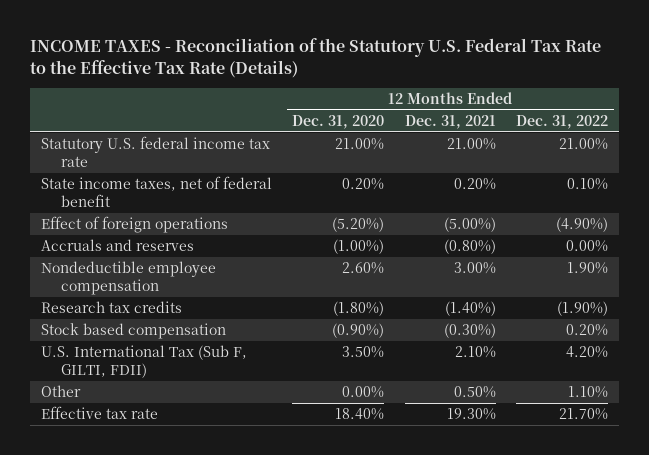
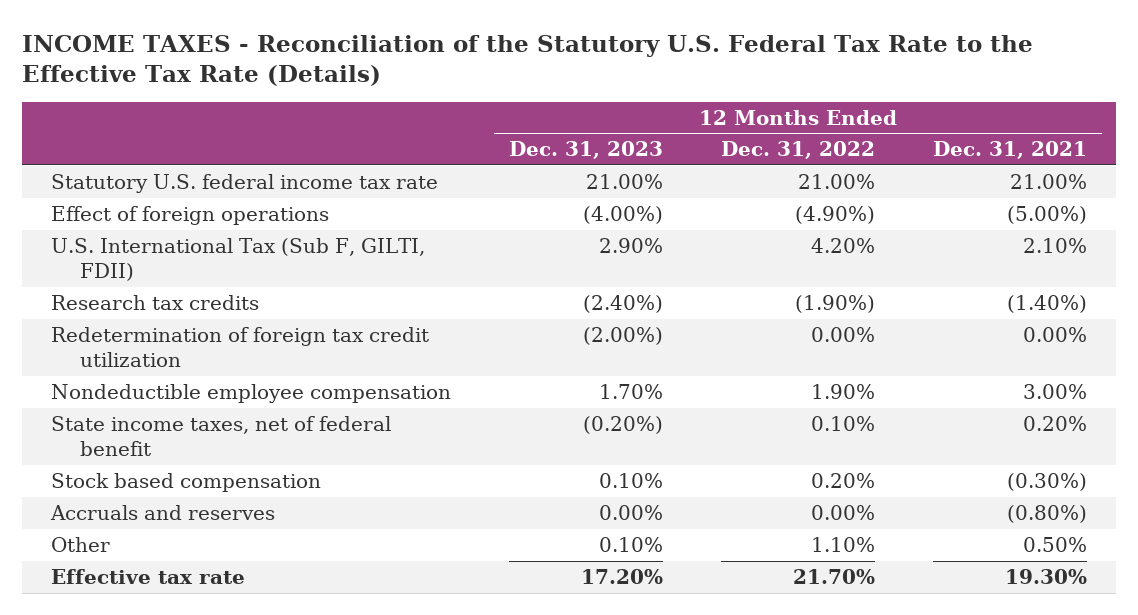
- | 12 Months Ended Dec. 31, 2020 | 12 Months Ended Dec. 31, 2021 | 12 Months Ended Dec. 31, 2022
+ | 12 Months Ended Dec. 31, 2023 | 12 Months Ended Dec. 31, 2022 | 12 Months Ended Dec. 31, 2021
moved up: U.S. International Tax (Sub F, GILTI, FDII) | 2.90% | 4.20% | 2.10%
+ Redetermination of foreign tax credit utilization | (2.00%) | 0.00% | 0.00%
moved down: Nondeductible employee compensation | 1.70% | 1.90% | 3.00%
moved down: State income taxes, net of federal benefit | (0.20%) | 0.10% | 0.20%
moved down: Accruals and reserves | 0.00% | 0.00% | (0.80%)

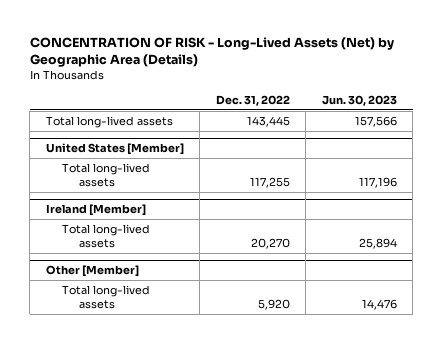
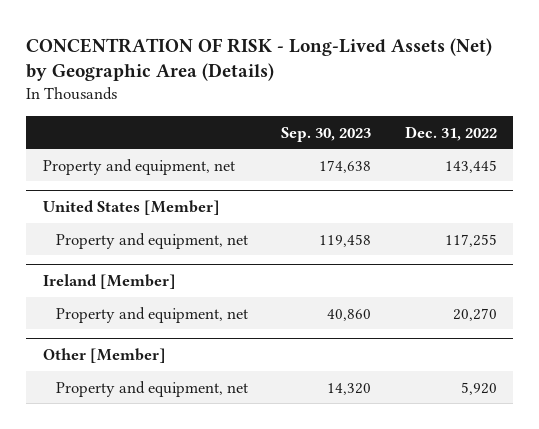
- | Dec. 31, 2022 | Jun. 30, 2023
+ | Sep. 30, 2023 | Dec. 31, 2022
- Total long-lived assets | 143,445 | 157,566
+ Property and equipment, net | 174,638 | 143,445
@ United States [Member]
- Total long-lived assets | 117,255 | 117,196
+ Property and equipment, net | 119,458 | 117,255
@ Ireland [Member]
- Total long-lived assets | 20,270 | 25,894
+ Property and equipment, net | 40,860 | 20,270
@ Other [Member]
- Total long-lived assets | 5,920 | 14,476
+ Property and equipment, net | 14,320 | 5,920

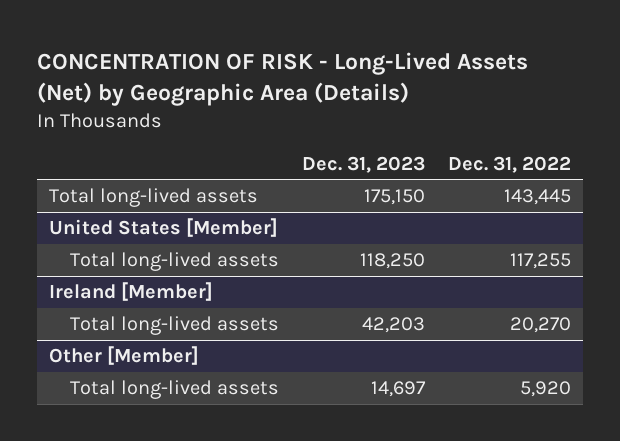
- | Sep. 30, 2023 | Dec. 31, 2022
+ | Dec. 31, 2023 | Dec. 31, 2022
- Property and equipment, net | 174,638 | 143,445
+ Total long-lived assets | 175,150 | 143,445
@ United States [Member]
- Property and equipment, net | 119,458 | 117,255
+ Total long-lived assets | 118,250 | 117,255
@ Ireland [Member]
- Property and equipment, net | 40,860 | 20,270
+ Total long-lived assets | 42,203 | 20,270
@ Other [Member]
- Property and equipment, net | 14,320 | 5,920
+ Total long-lived assets | 14,697 | 5,920

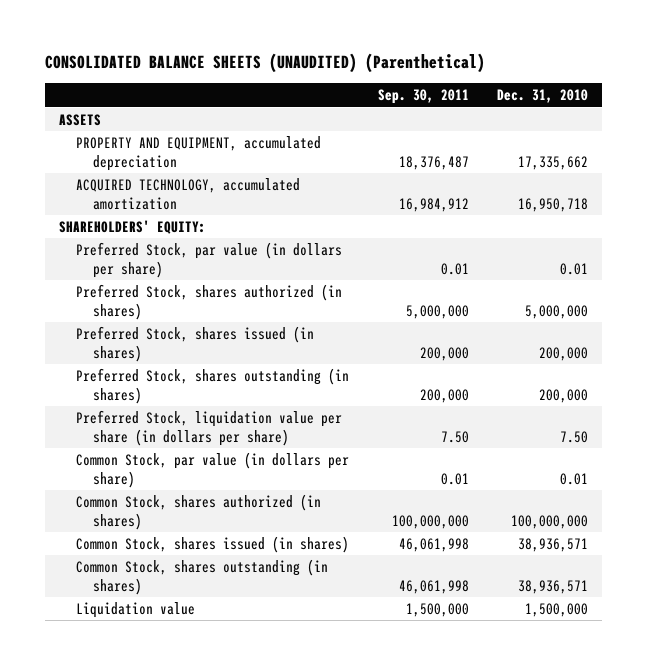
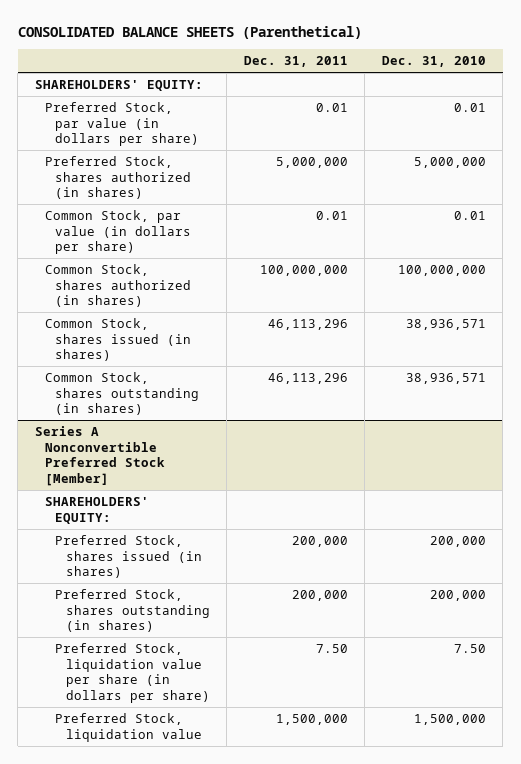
- CONSOLIDATED BALANCE SHEETS (UNAUDITED) (Parenthetical)
+ CONSOLIDATED BALANCE SHEETS (Parenthetical)
- | Sep. 30, 2011 | Dec. 31, 2010
+ | Dec. 31, 2011 | Dec. 31, 2010
- ASSETS
- PROPERTY AND EQUIPMENT, accumulated depreciation | 18,376,487 | 17,335,662
- ACQUIRED TECHNOLOGY, accumulated amortization | 16,984,912 | 16,950,718
- Preferred Stock, shares issued (in shares) | 200,000 | 200,000
- Preferred Stock, shares outstanding (in shares) | 200,000 | 200,000
- Preferred Stock, liquidation value per share (in dollars per share) | 7.50 | 7.50
- Liquidation value | 1,500,000 | 1,500,000
+ Series A Nonconvertible Preferred Stock [Member]
+ SHAREHOLDERS' EQUITY:
+ Preferred Stock, shares issued (in shares) | 200,000 | 200,000
+ Preferred Stock, shares outstanding (in shares) | 200,000 | 200,000
+ Preferred Stock, liquidation value per share (in dollars per share) | 7.50 | 7.50
+ Preferred Stock, liquidation value | 1,500,000 | 1,500,000

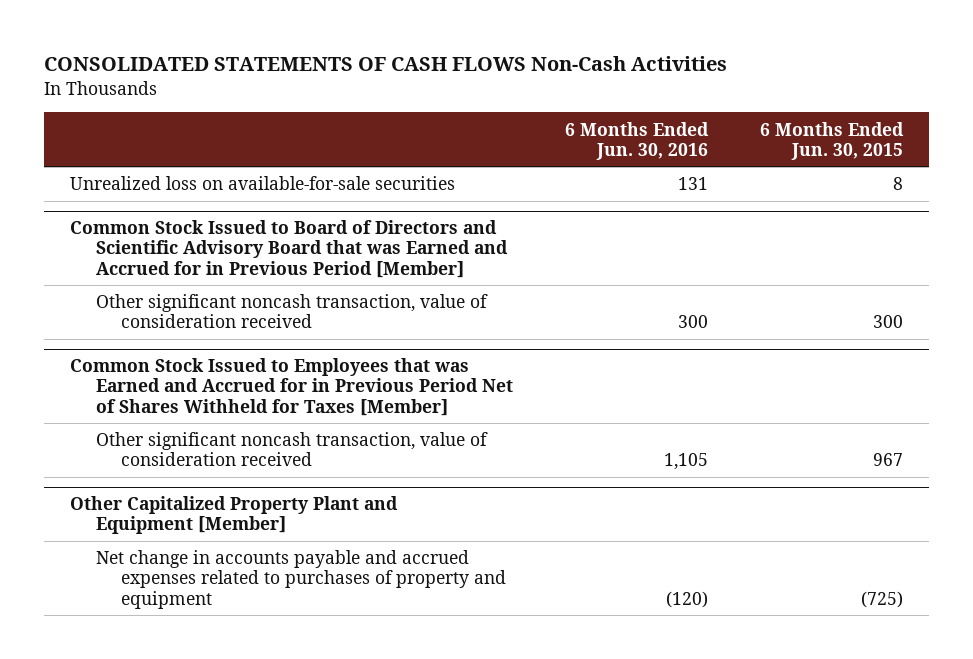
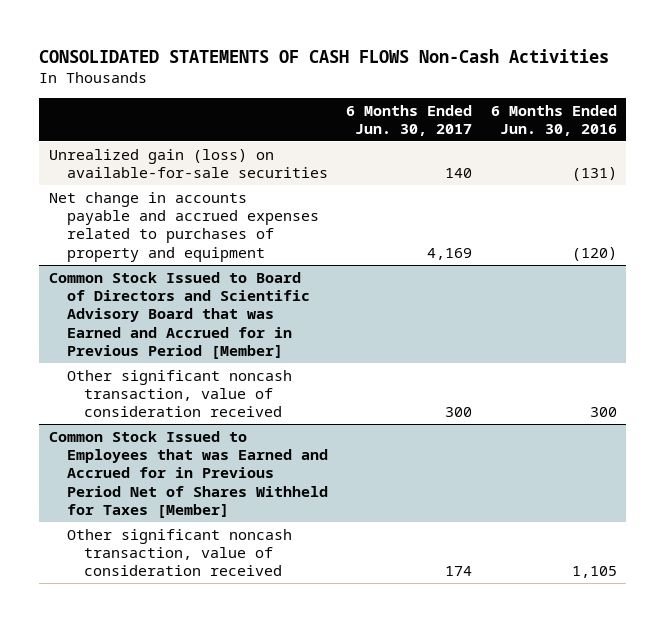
- | 6 Months Ended Jun. 30, 2016 | 6 Months Ended Jun. 30, 2015
+ | 6 Months Ended Jun. 30, 2017 | 6 Months Ended Jun. 30, 2016
- Unrealized loss on available-for-sale securities | 131 | 8
+ Unrealized gain (loss) on available-for-sale securities | 140 | (131)
+ Net change in accounts payable and accrued expenses related to purchases of property and equipment | 4,169 | (120)
- Other Capitalized Property Plant and Equipment [Member]
- Net change in accounts payable and accrued expenses related to purchases of property and equipment | (120) | (725)

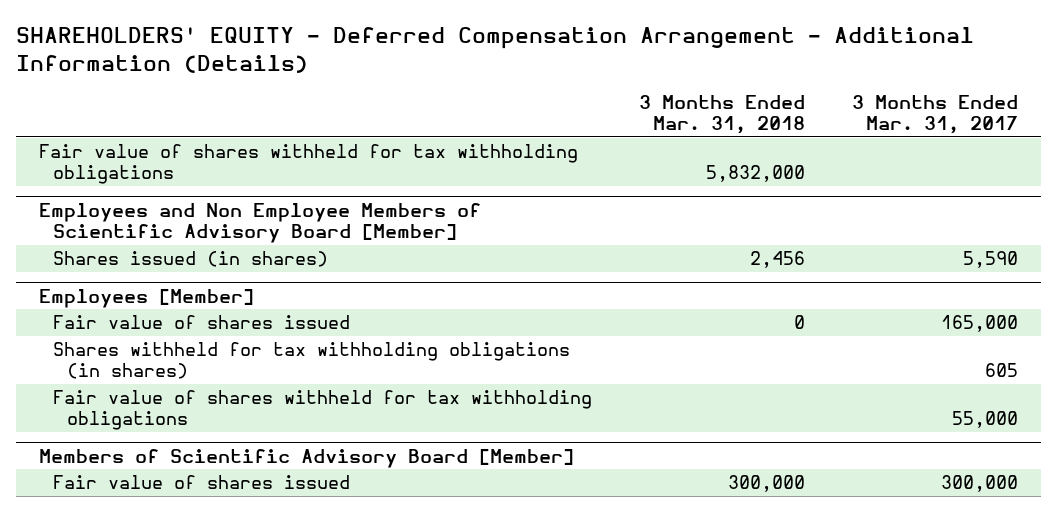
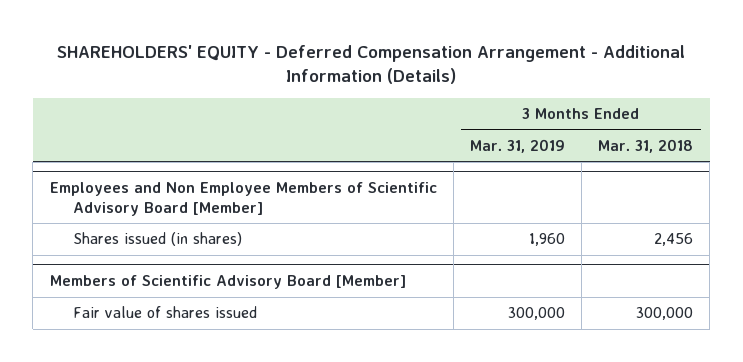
- | 3 Months Ended Mar. 31, 2018 | 3 Months Ended Mar. 31, 2017
+ | 3 Months Ended Mar. 31, 2019 | 3 Months Ended Mar. 31, 2018
- Fair value of shares withheld for tax withholding obligations | 5,832,000 |
- Employees [Member]
- Fair value of shares issued | 0 | 165,000
- Shares withheld for tax withholding obligations (in shares) | | 605
- Fair value of shares withheld for tax withholding obligations | | 55,000

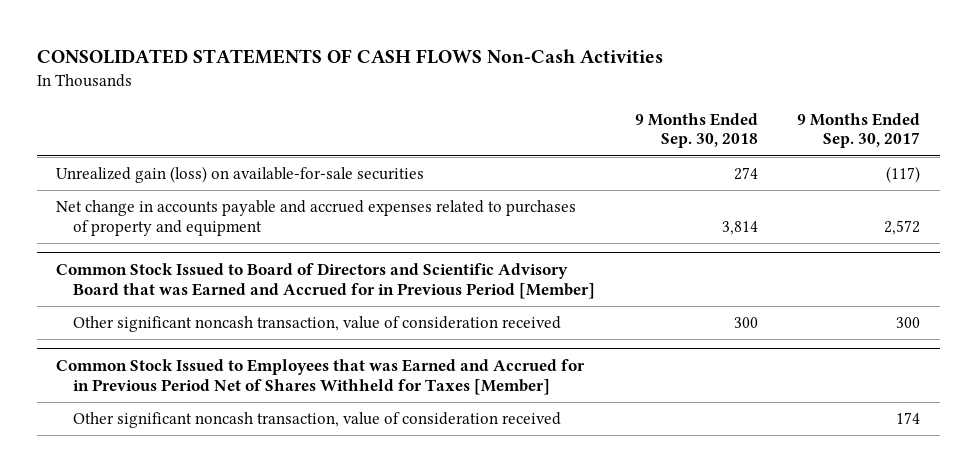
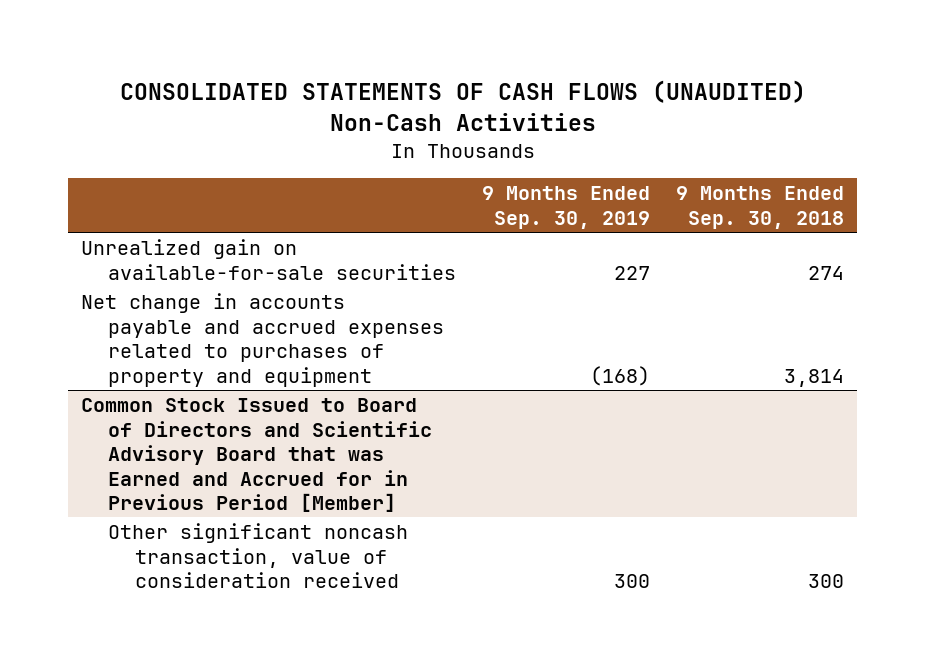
- CONSOLIDATED STATEMENTS OF CASH FLOWS Non-Cash Activities
+ CONSOLIDATED STATEMENTS OF CASH FLOWS (UNAUDITED) Non-Cash Activities
- | 9 Months Ended Sep. 30, 2018 | 9 Months Ended Sep. 30, 2017
+ | 9 Months Ended Sep. 30, 2019 | 9 Months Ended Sep. 30, 2018
- Unrealized gain (loss) on available-for-sale securities | 274 | (117)
+ Unrealized gain on available-for-sale securities | 227 | 274
- Common Stock Issued to Employees that was Earned and Accrued for in Previous Period Net of Shares Withheld for Taxes [Member]
- Other significant noncash transaction, value of consideration received | | 174

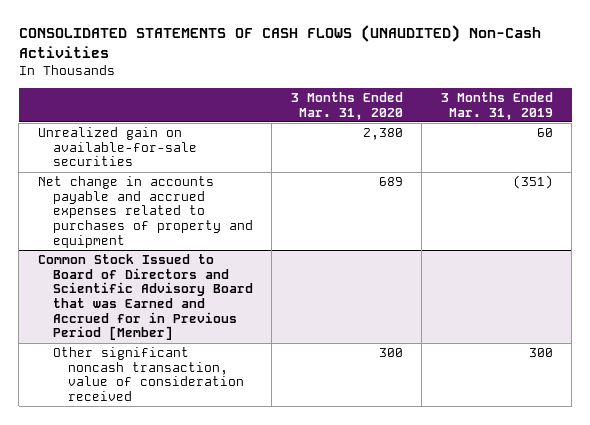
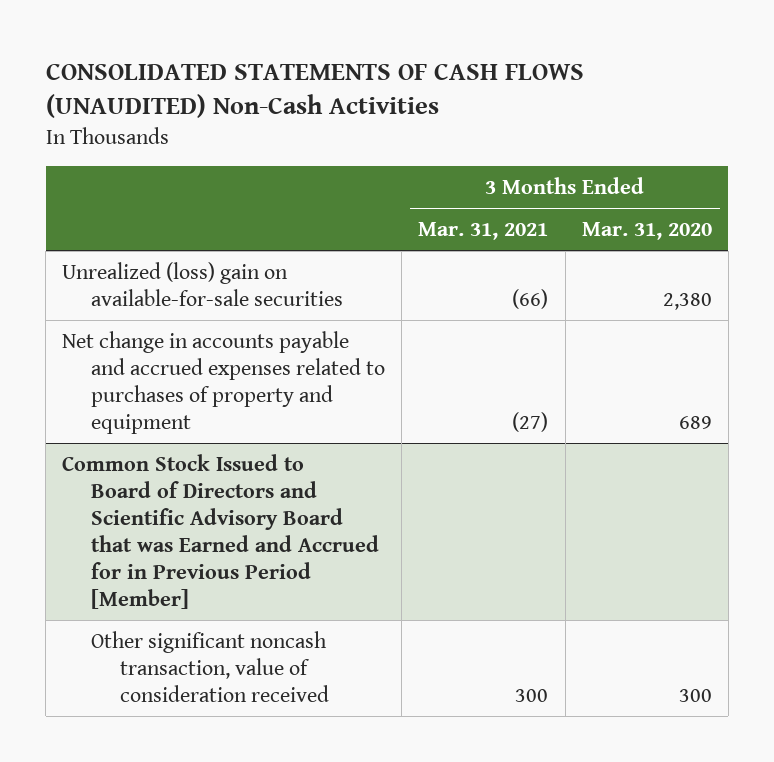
- | 3 Months Ended Mar. 31, 2020 | 3 Months Ended Mar. 31, 2019
+ | 3 Months Ended Mar. 31, 2021 | 3 Months Ended Mar. 31, 2020
- Unrealized gain on available-for-sale securities | 2,380 | 60
+ Unrealized (loss) gain on available-for-sale securities | (66) | 2,380

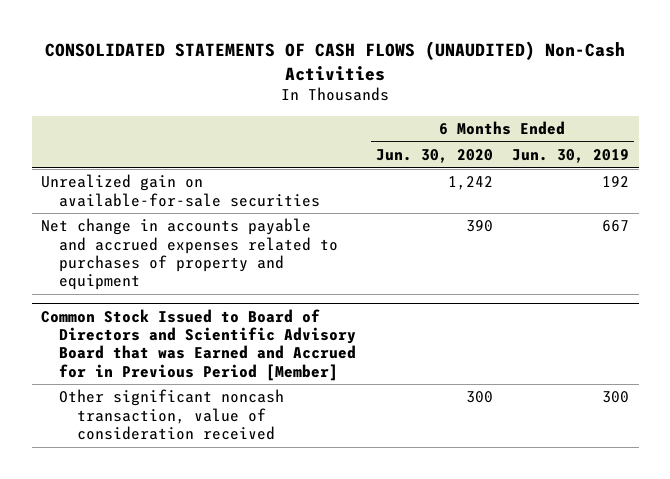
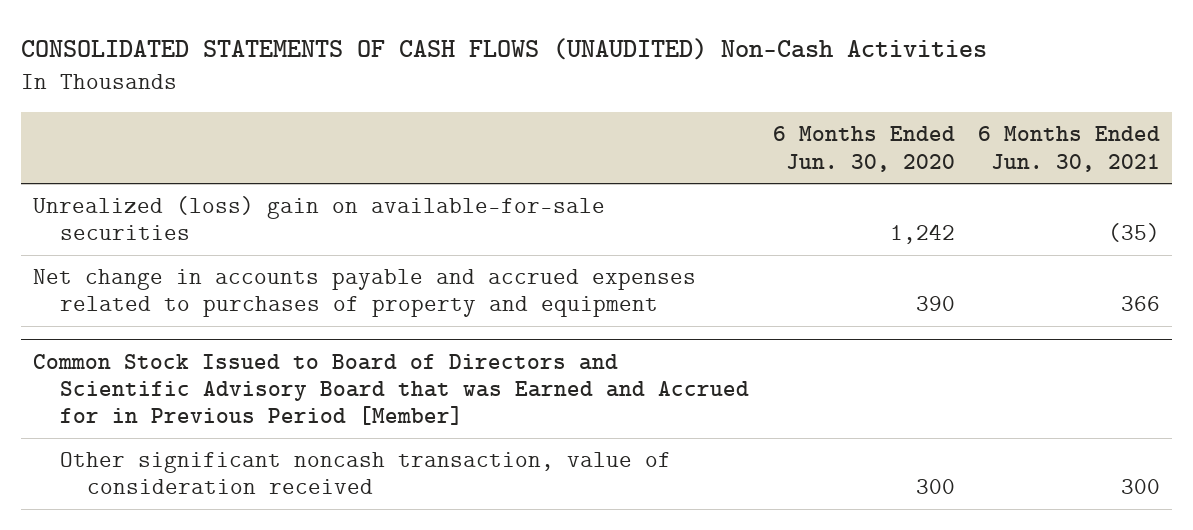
- | 6 Months Ended Jun. 30, 2020 | 6 Months Ended Jun. 30, 2019
+ | 6 Months Ended Jun. 30, 2020 | 6 Months Ended Jun. 30, 2021
- Unrealized gain on available-for-sale securities | 1,242 | 192
+ Unrealized (loss) gain on available-for-sale securities | 1,242 | (35)

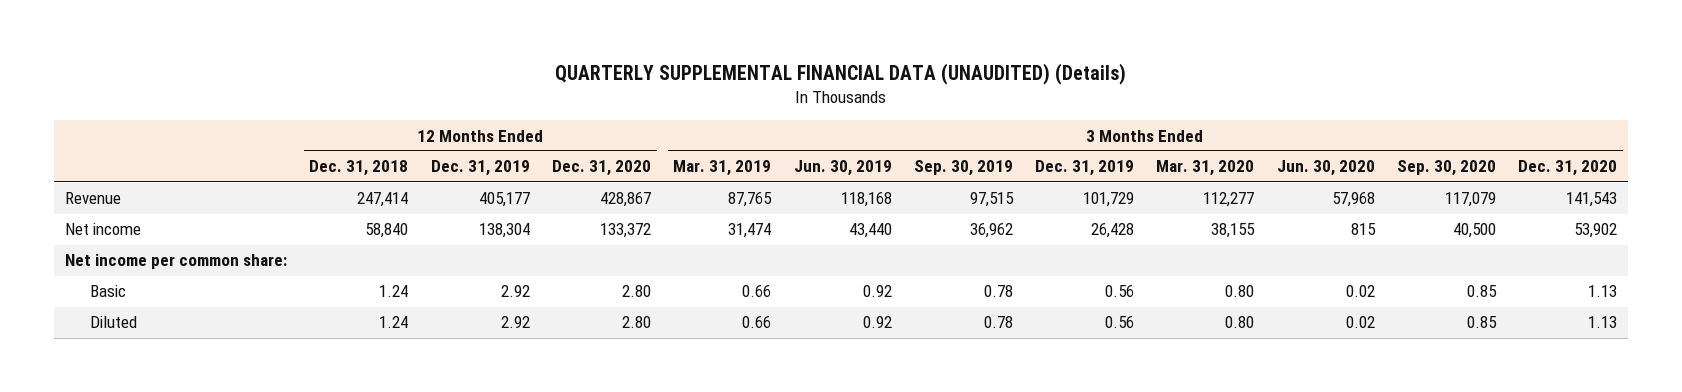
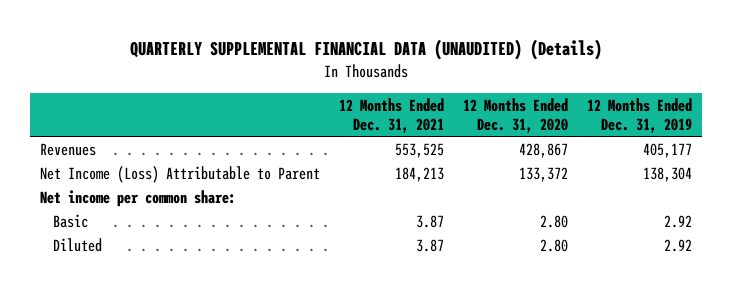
- | 12 Months Ended Dec. 31, 2018 | 12 Months Ended Dec. 31, 2019 | 12 Months Ended Dec. 31, 2020 | 3 Months Ended Mar. 31, 2019 | 3 Months Ended Jun. 30, 2019 | 3 Months Ended Sep. 30, 2019 | 3 Months Ended Dec. 31, 2019 | 3 Months Ended Mar. 31, 2020 | 3 Months Ended Jun. 30, 2020 | 3 Months Ended Sep. 30, 2020 | 3 Months Ended Dec. 31, 2020
+ | 12 Months Ended Dec. 31, 2021 | 12 Months Ended Dec. 31, 2020 | 12 Months Ended Dec. 31, 2019
- Revenue | 247,414 | 405,177 | 428,867 | 87,765 | 118,168 | 97,515 | 101,729 | 112,277 | 57,968 | 117,079 | 141,543
- Net income | 58,840 | 138,304 | 133,372 | 31,474 | 43,440 | 36,962 | 26,428 | 38,155 | 815 | 40,500 | 53,902
+ Revenues | 553,525 | 428,867 | 405,177
+ Net Income (Loss) Attributable to Parent | 184,213 | 133,372 | 138,304

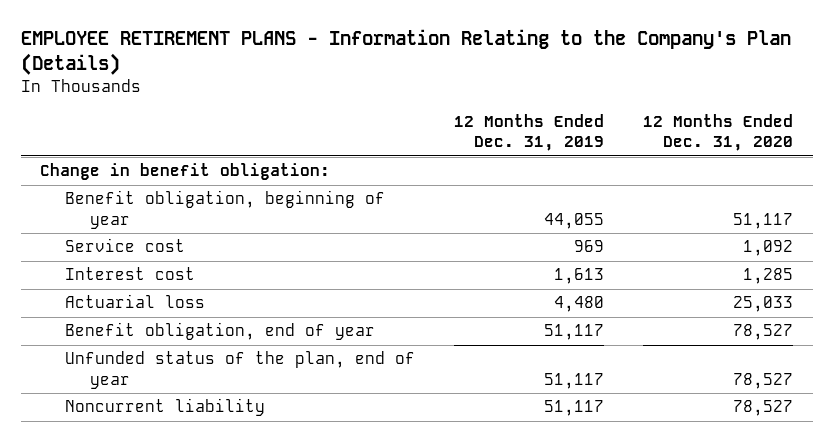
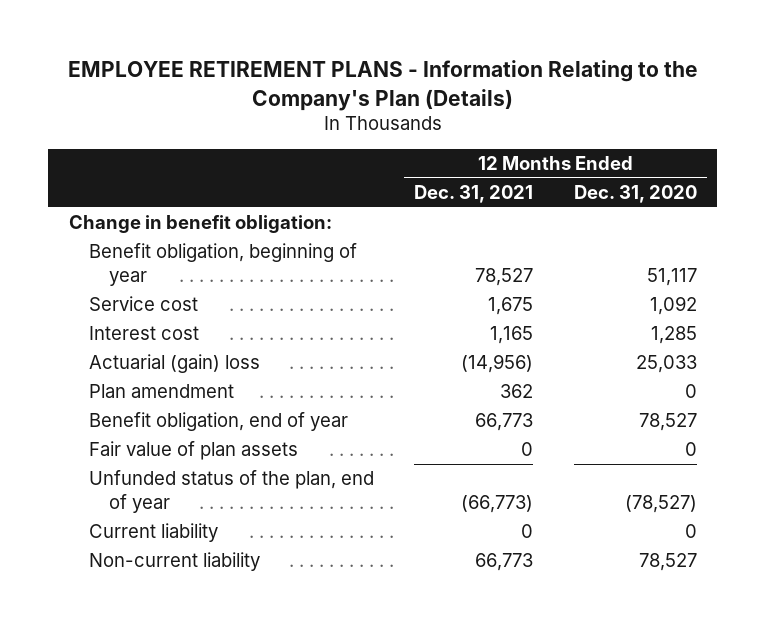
- | 12 Months Ended Dec. 31, 2019 | 12 Months Ended Dec. 31, 2020
+ | 12 Months Ended Dec. 31, 2021 | 12 Months Ended Dec. 31, 2020
- Actuarial loss | 4,480 | 25,033
+ Actuarial (gain) loss | (14,956) | 25,033
+ Plan amendment | 362 | 0
- Unfunded status of the plan, end of year | 51,117 | 78,527
- Noncurrent liability | 51,117 | 78,527
+ Fair value of plan assets | 0 | 0
+ Unfunded status of the plan, end of year | (66,773) | (78,527)
+ Current liability | 0 | 0
+ Non-current liability | 66,773 | 78,527

